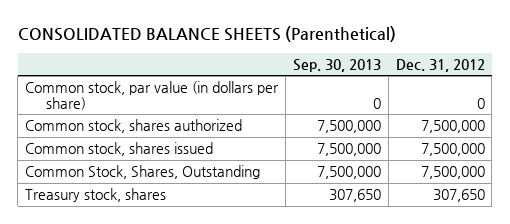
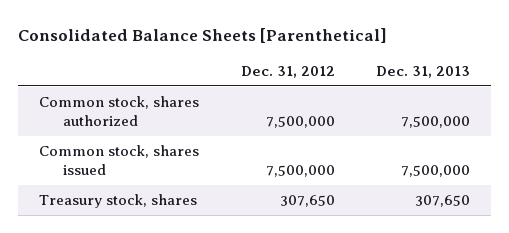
- CONSOLIDATED BALANCE SHEETS (Parenthetical)
+ Consolidated Balance Sheets [Parenthetical]
- | Sep. 30, 2013 | Dec. 31, 2012
+ | Dec. 31, 2012 | Dec. 31, 2013
- Common stock, par value (in dollars per share) | 0 | 0
- Common Stock, Shares, Outstanding | 7,500,000 | 7,500,000

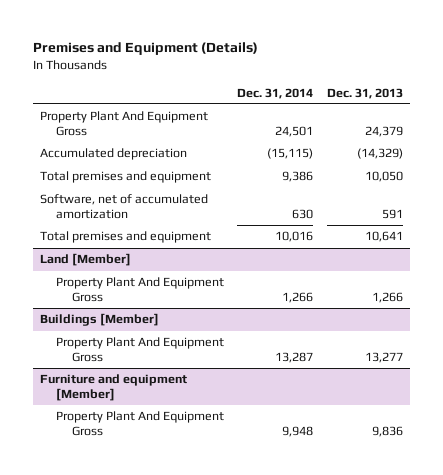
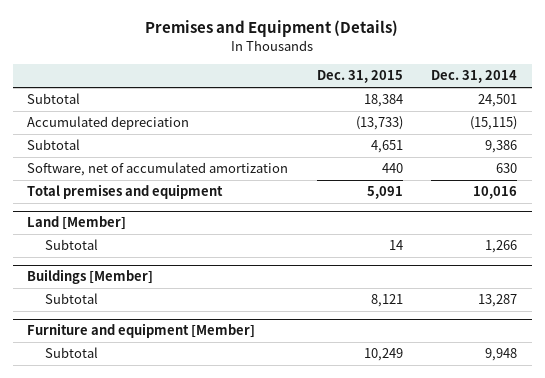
- | Dec. 31, 2014 | Dec. 31, 2013
+ | Dec. 31, 2015 | Dec. 31, 2014
- Property Plant And Equipment Gross | 24,501 | 24,379
+ Subtotal | 18,384 | 24,501
- Total premises and equipment | 9,386 | 10,050
+ Subtotal | 4,651 | 9,386
@ Land [Member]
- Property Plant And Equipment Gross | 1,266 | 1,266
+ Subtotal | 14 | 1,266
@ Buildings [Member]
- Property Plant And Equipment Gross | 13,287 | 13,277
+ Subtotal | 8,121 | 13,287
@ Furniture and equipment [Member]
- Property Plant And Equipment Gross | 9,948 | 9,836
+ Subtotal | 10,249 | 9,948

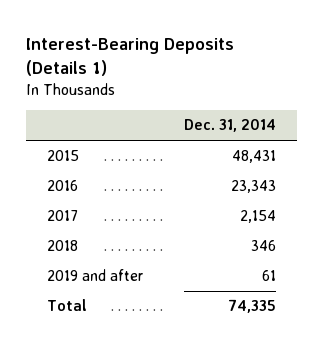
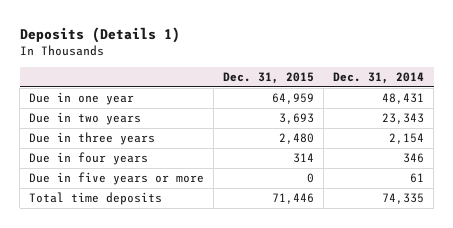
- Interest-Bearing Deposits (Details 1)
+ Deposits (Details 1)
- | Dec. 31, 2014
+ | Dec. 31, 2015 | Dec. 31, 2014
- 2015 | 48,431
- 2016 | 23,343
- 2017 | 2,154
- 2018 | 346
- 2019 and after | 61
- Total | 74,335
+ Due in one year | 64,959 | 48,431
+ Due in two years | 3,693 | 23,343
+ Due in three years | 2,480 | 2,154
+ Due in four years | 314 | 346
+ Due in five years or more | 0 | 61
+ Total time deposits | 71,446 | 74,335

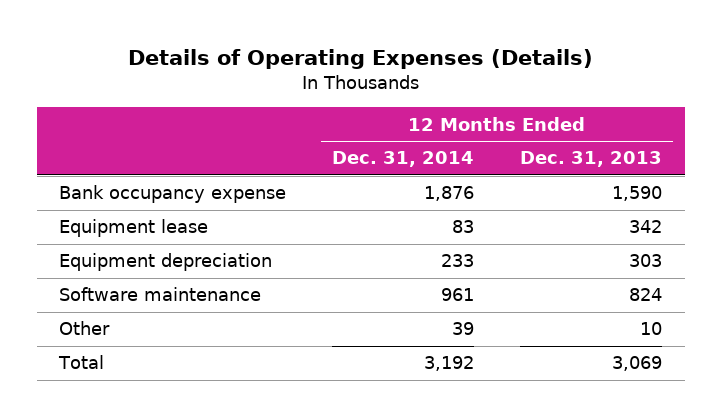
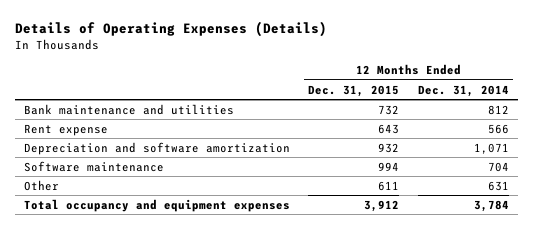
- | 12 Months Ended Dec. 31, 2014 | 12 Months Ended Dec. 31, 2013
+ | 12 Months Ended Dec. 31, 2015 | 12 Months Ended Dec. 31, 2014
- Bank occupancy expense | 1,876 | 1,590
- Equipment lease | 83 | 342
- Equipment depreciation | 233 | 303
- Software maintenance | 961 | 824
- Other | 39 | 10
- Total | 3,192 | 3,069
+ Bank maintenance and utilities | 732 | 812
+ Rent expense | 643 | 566
+ Depreciation and software amortization | 932 | 1,071
+ Software maintenance | 994 | 704
+ Other | 611 | 631
+ Total occupancy and equipment expenses | 3,912 | 3,784

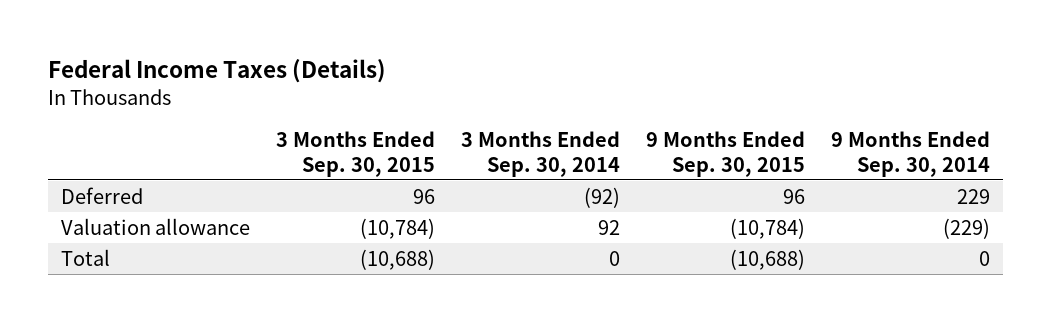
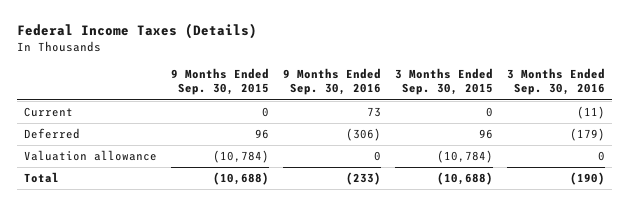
- | 3 Months Ended Sep. 30, 2015 | 3 Months Ended Sep. 30, 2014 | 9 Months Ended Sep. 30, 2015 | 9 Months Ended Sep. 30, 2014
+ | 9 Months Ended Sep. 30, 2015 | 9 Months Ended Sep. 30, 2016 | 3 Months Ended Sep. 30, 2015 | 3 Months Ended Sep. 30, 2016
+ Current | 0 | 73 | 0 | (11)

